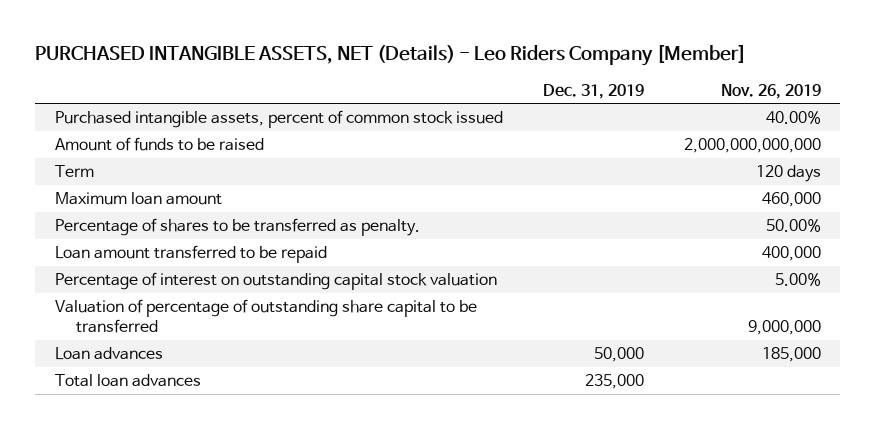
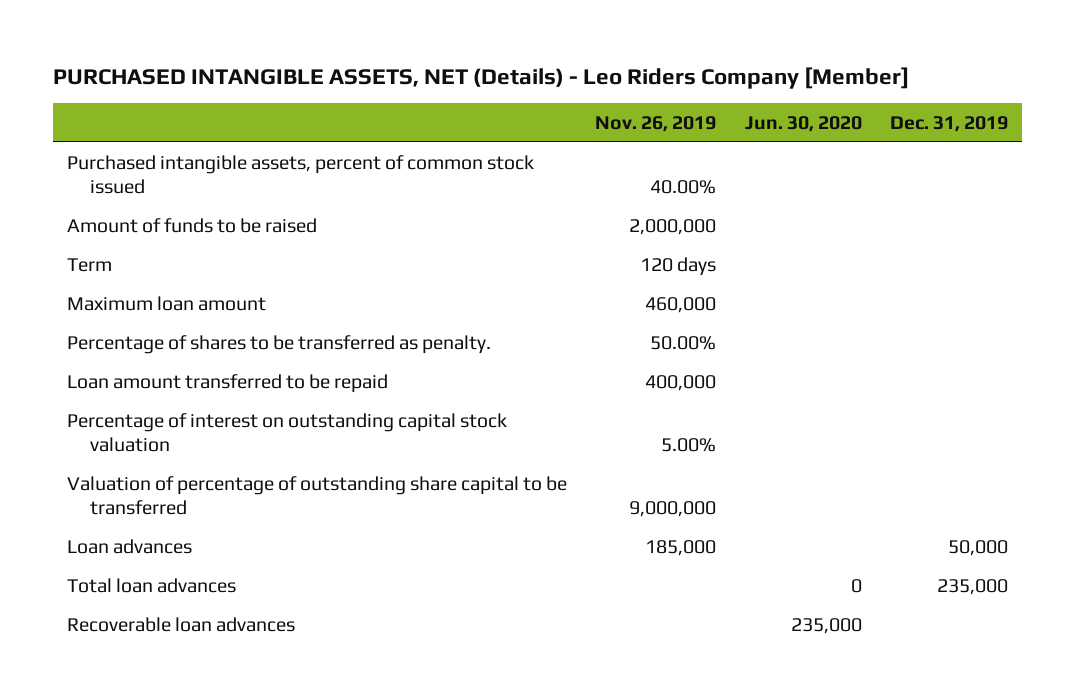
- | Dec. 31, 2019 | Nov. 26, 2019
+ | Nov. 26, 2019 | Jun. 30, 2020 | Dec. 31, 2019
- Amount of funds to be raised | | 2,000,000,000,000
+ Amount of funds to be raised | 2,000,000 | |
+ Recoverable loan advances | | 235,000 |

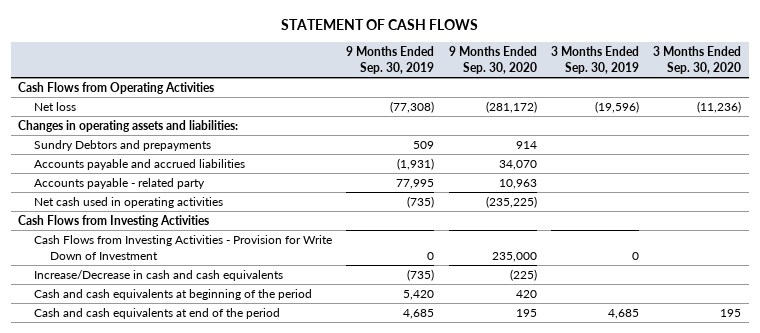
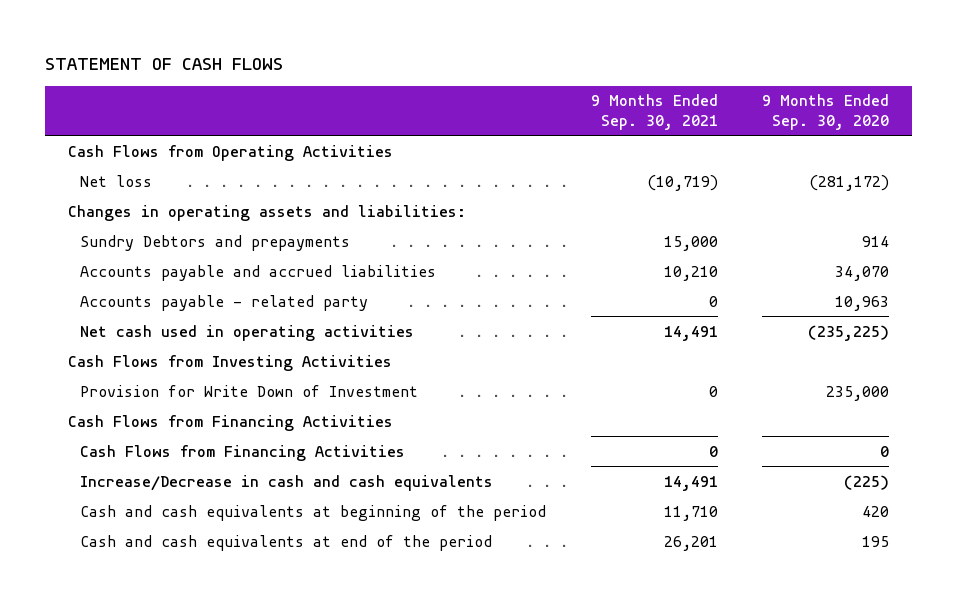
- | 9 Months Ended Sep. 30, 2019 | 9 Months Ended Sep. 30, 2020 | 3 Months Ended Sep. 30, 2019 | 3 Months Ended Sep. 30, 2020
+ | 9 Months Ended Sep. 30, 2021 | 9 Months Ended Sep. 30, 2020
- Cash Flows from Investing Activities - Provision for Write Down of Investment | 0 | 235,000 | 0 |
+ Provision for Write Down of Investment | 0 | 235,000
+ Cash Flows from Financing Activities
+ Cash Flows from Financing Activities | 0 | 0

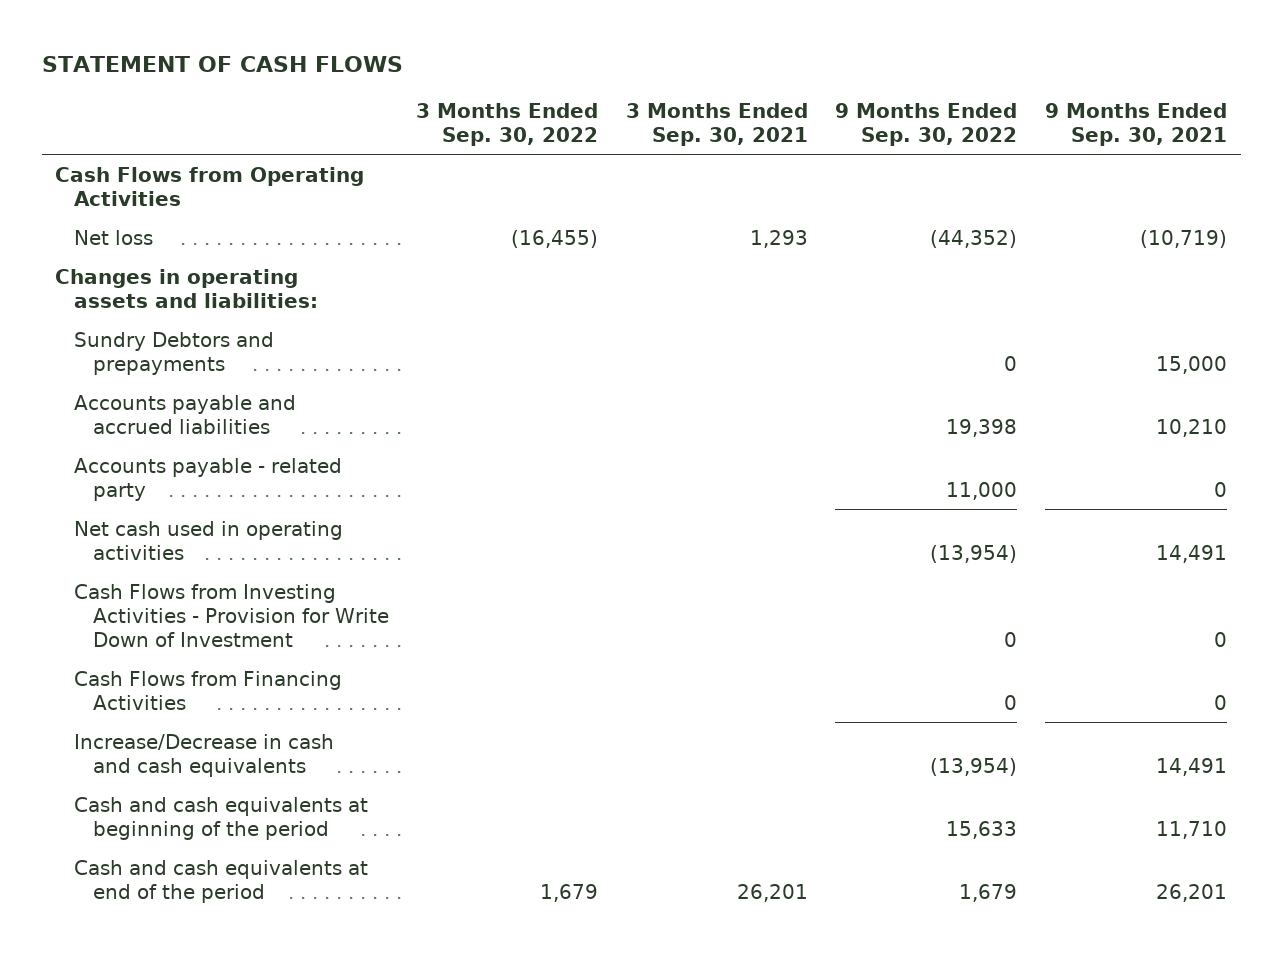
- | 9 Months Ended Sep. 30, 2021 | 9 Months Ended Sep. 30, 2020
+ | 3 Months Ended Sep. 30, 2022 | 3 Months Ended Sep. 30, 2021 | 9 Months Ended Sep. 30, 2022 | 9 Months Ended Sep. 30, 2021
- Cash Flows from Investing Activities
- Provision for Write Down of Investment | 0 | 235,000
- Cash Flows from Financing Activities
+ Cash Flows from Investing Activities - Provision for Write Down of Investment | | | 0 | 0

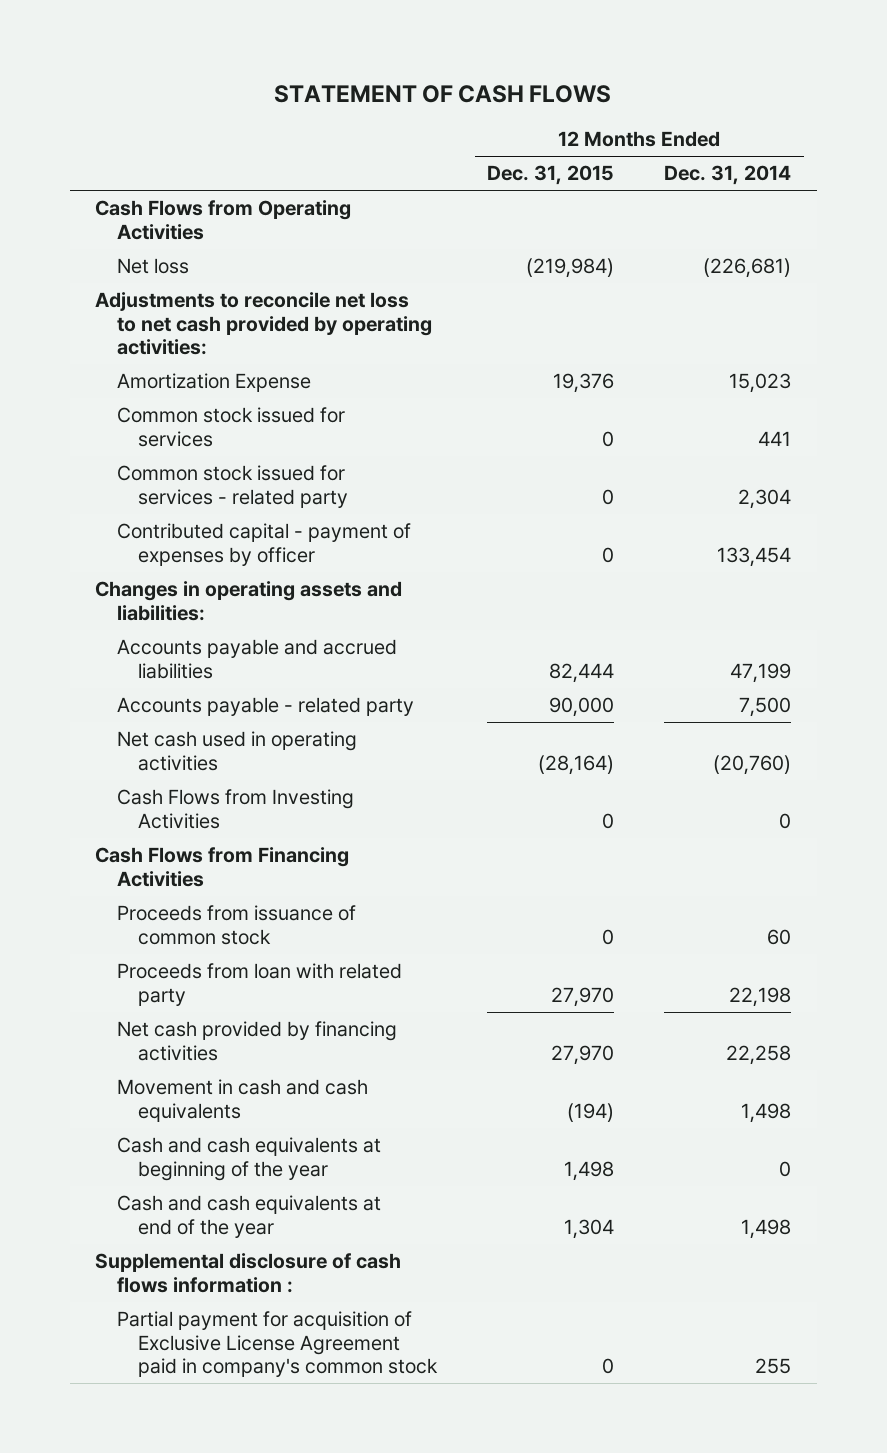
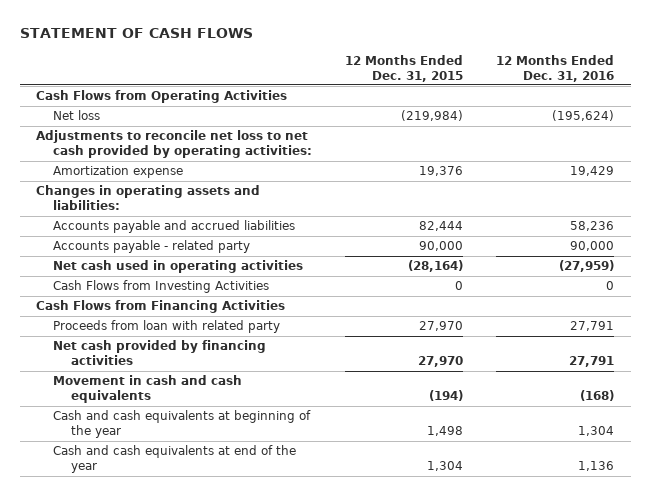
- | 12 Months Ended Dec. 31, 2015 | 12 Months Ended Dec. 31, 2014
+ | 12 Months Ended Dec. 31, 2015 | 12 Months Ended Dec. 31, 2016
- Amortization Expense | 19,376 | 15,023
- Common stock issued for services | 0 | 441
- Common stock issued for services - related party | 0 | 2,304
- Contributed capital - payment of expenses by officer | 0 | 133,454
+ Amortization expense | 19,376 | 19,429
- Proceeds from issuance of common stock | 0 | 60
- Supplemental disclosure of cash flows information :
- Partial payment for acquisition of Exclusive License Agreement paid in company's common stock | 0 | 255

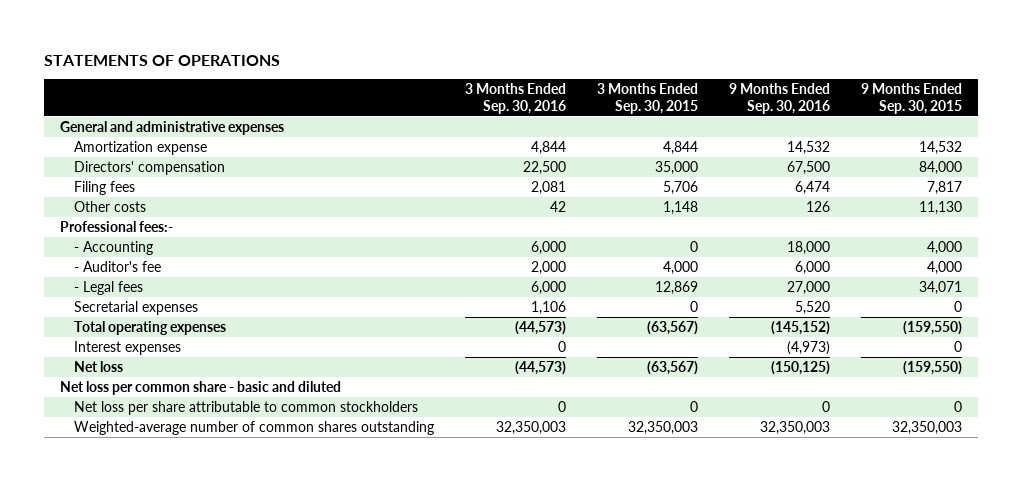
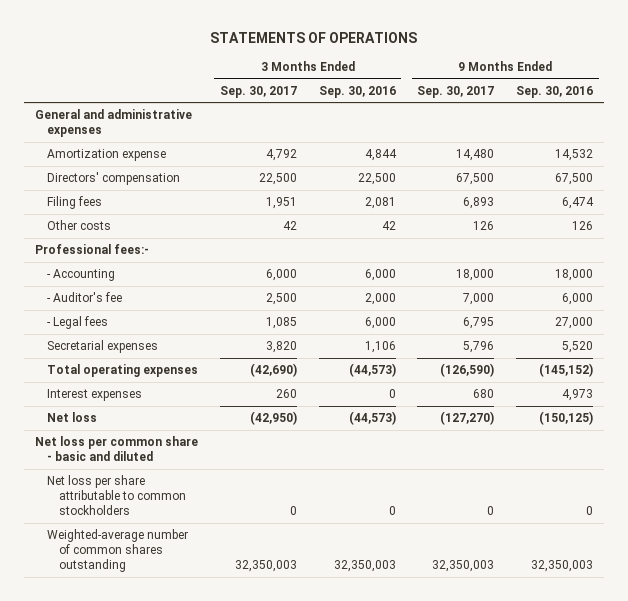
- | 3 Months Ended Sep. 30, 2016 | 3 Months Ended Sep. 30, 2015 | 9 Months Ended Sep. 30, 2016 | 9 Months Ended Sep. 30, 2015
+ | 3 Months Ended Sep. 30, 2017 | 3 Months Ended Sep. 30, 2016 | 9 Months Ended Sep. 30, 2017 | 9 Months Ended Sep. 30, 2016
- Interest expenses | 0 | | (4,973) | 0
+ Interest expenses | 260 | 0 | 680 | 4,973

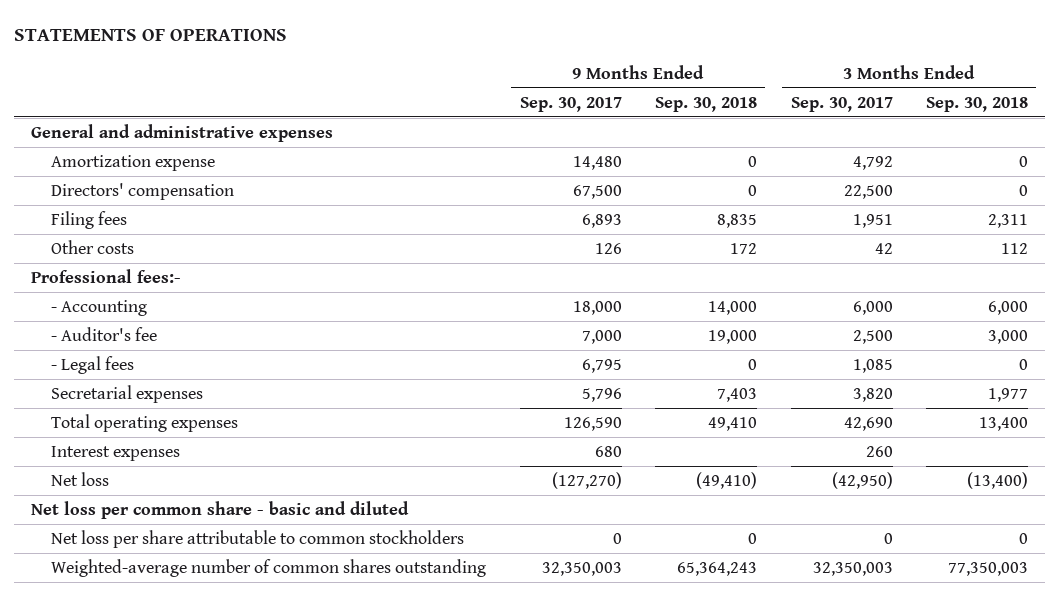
- | 3 Months Ended Sep. 30, 2017 | 3 Months Ended Sep. 30, 2016 | 9 Months Ended Sep. 30, 2017 | 9 Months Ended Sep. 30, 2016
+ | 9 Months Ended Sep. 30, 2017 | 9 Months Ended Sep. 30, 2018 | 3 Months Ended Sep. 30, 2017 | 3 Months Ended Sep. 30, 2018
- Total operating expenses | (42,690) | (44,573) | (126,590) | (145,152)
+ Total operating expenses | 126,590 | 49,410 | 42,690 | 13,400

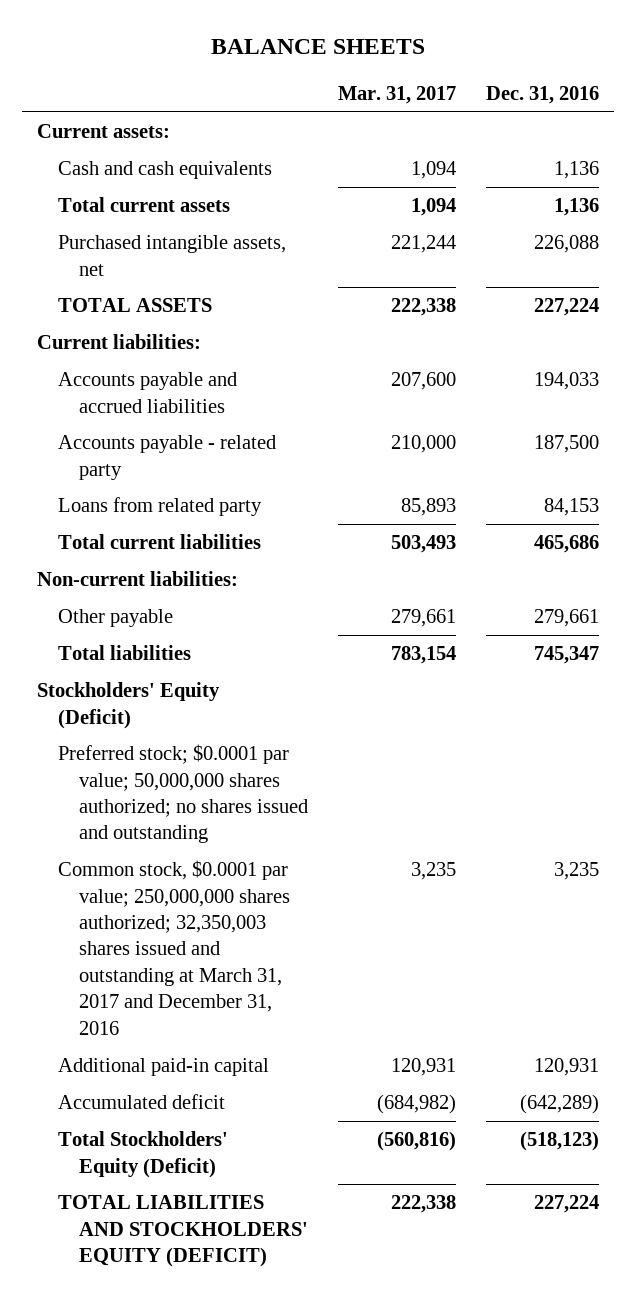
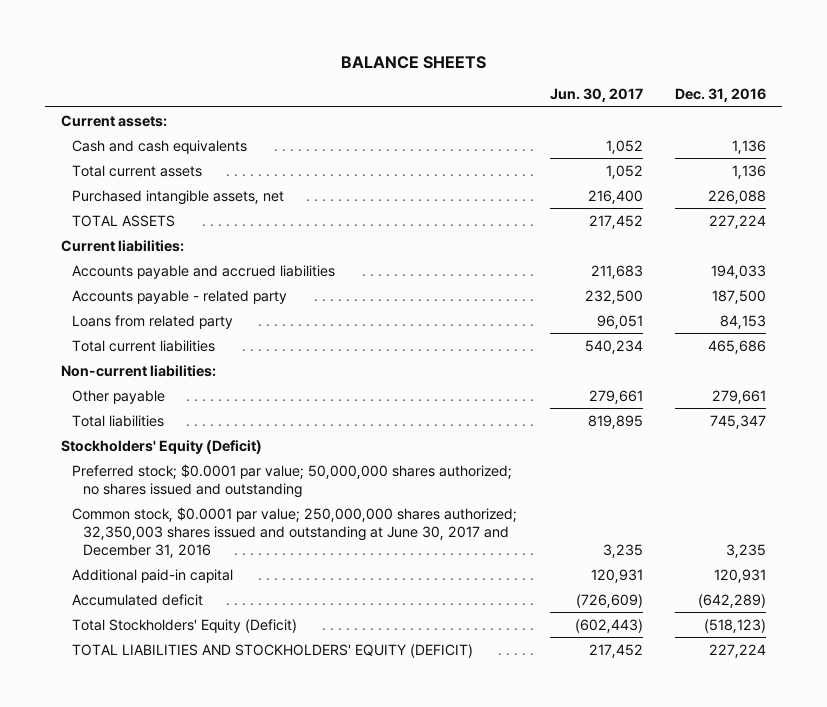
- | Mar. 31, 2017 | Dec. 31, 2016
+ | Jun. 30, 2017 | Dec. 31, 2016
- Common stock, $0.0001 par value; 250,000,000 shares authorized; 32,350,003 shares issued and outstanding at March 31, 2017 and December 31, 2016 | 3,235 | 3,235
+ Common stock, $0.0001 par value; 250,000,000 shares authorized; 32,350,003 shares issued and outstanding at June 30, 2017 and December 31, 2016 | 3,235 | 3,235

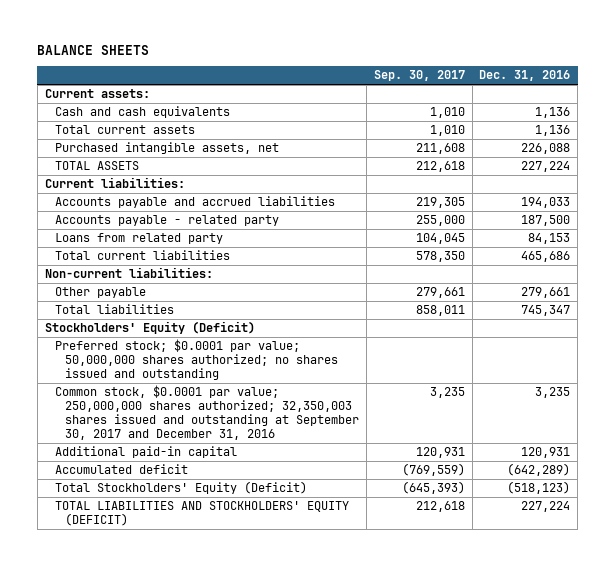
- | Jun. 30, 2017 | Dec. 31, 2016
+ | Sep. 30, 2017 | Dec. 31, 2016
- Common stock, $0.0001 par value; 250,000,000 shares authorized; 32,350,003 shares issued and outstanding at June 30, 2017 and December 31, 2016 | 3,235 | 3,235
+ Common stock, $0.0001 par value; 250,000,000 shares authorized; 32,350,003 shares issued and outstanding at September 30, 2017 and December 31, 2016 | 3,235 | 3,235

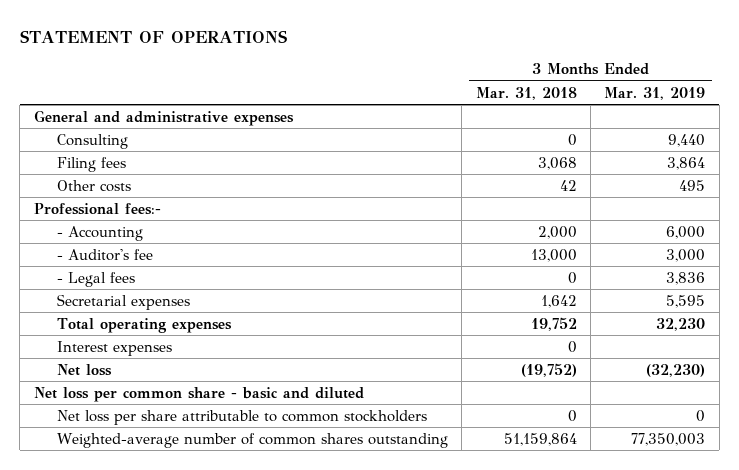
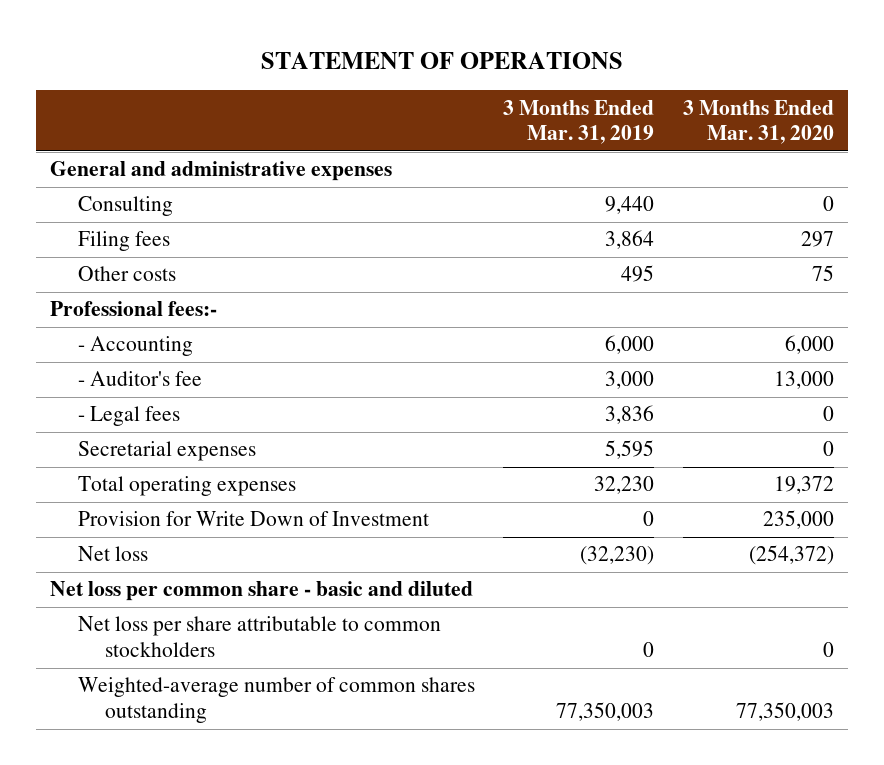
- | 3 Months Ended Mar. 31, 2018 | 3 Months Ended Mar. 31, 2019
+ | 3 Months Ended Mar. 31, 2019 | 3 Months Ended Mar. 31, 2020
- Interest expenses | 0 |
+ Provision for Write Down of Investment | 0 | 235,000

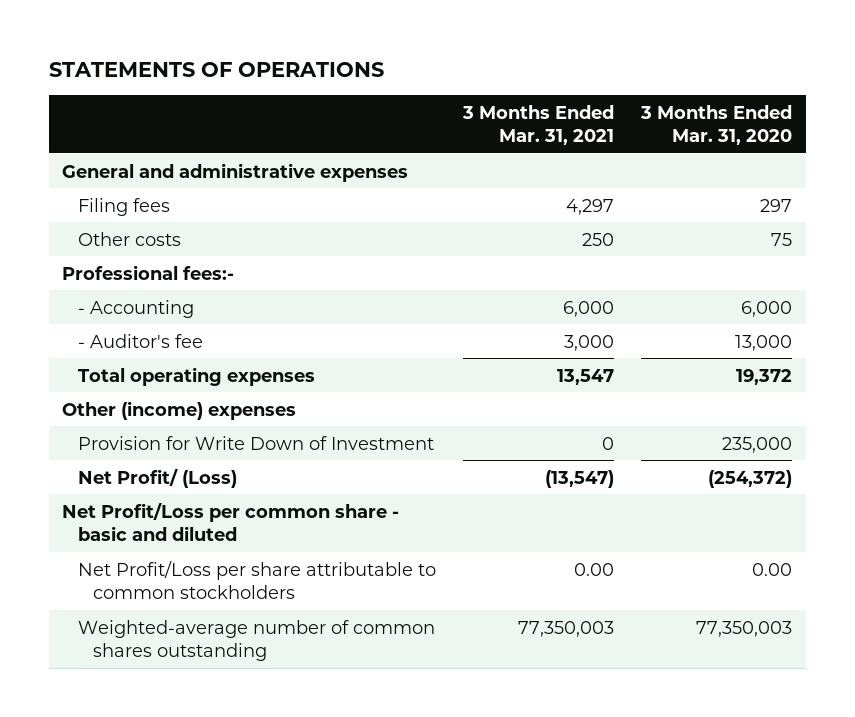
- STATEMENT OF OPERATIONS
+ STATEMENTS OF OPERATIONS
- | 3 Months Ended Mar. 31, 2019 | 3 Months Ended Mar. 31, 2020
+ | 3 Months Ended Mar. 31, 2021 | 3 Months Ended Mar. 31, 2020
- Consulting | 9,440 | 0
- - Legal fees | 3,836 | 0
- Secretarial expenses | 5,595 | 0
+ Other (income) expenses
- Net loss | (32,230) | (254,372)
- Net loss per common share - basic and diluted
- Net loss per share attributable to common stockholders | 0 | 0
+ Net Profit/ (Loss) | (13,547) | (254,372)
+ Net Profit/Loss per common share - basic and diluted
+ Net Profit/Loss per share attributable to common stockholders | 0.00 | 0.00

